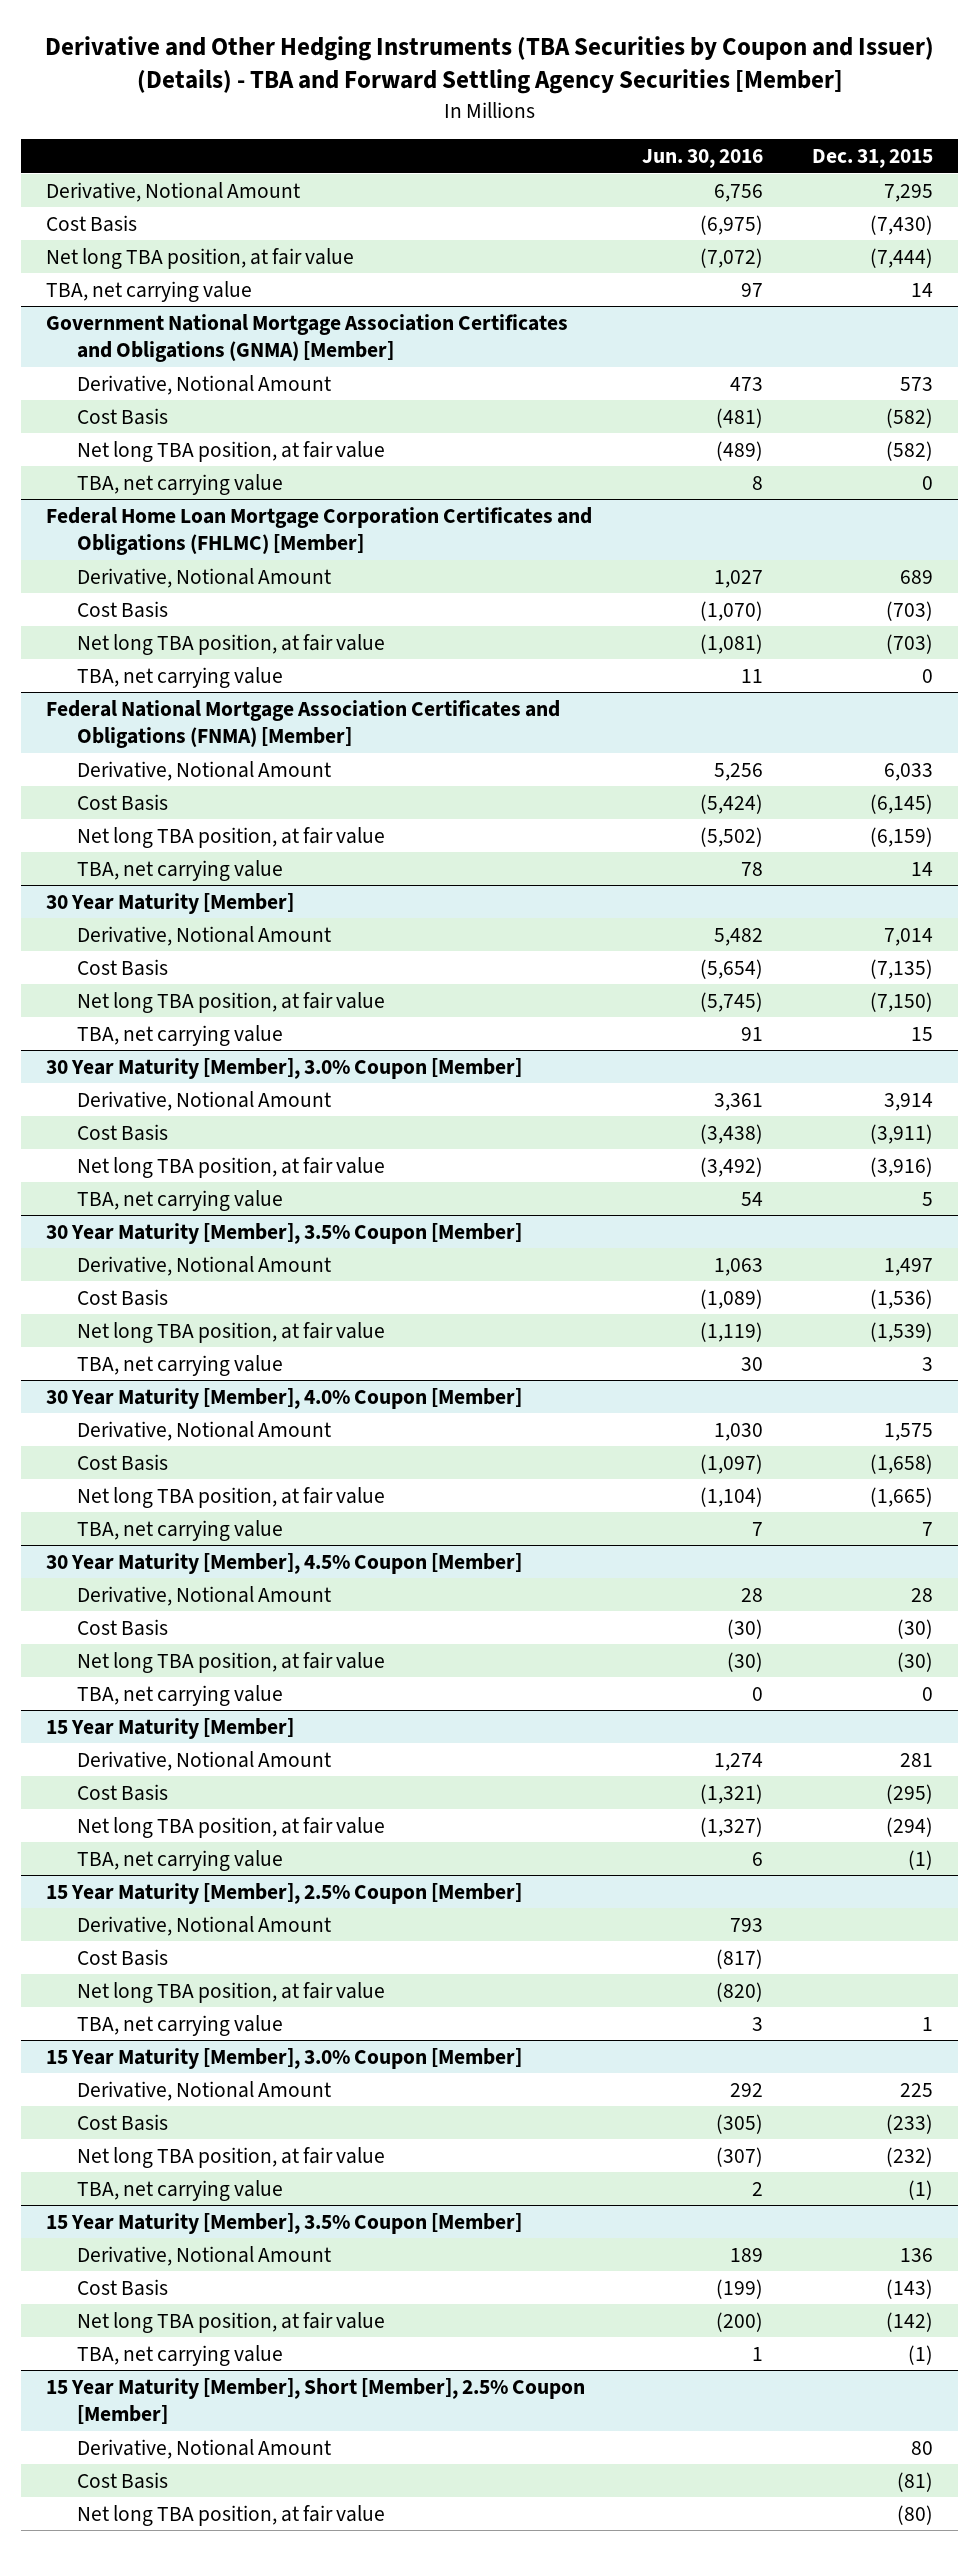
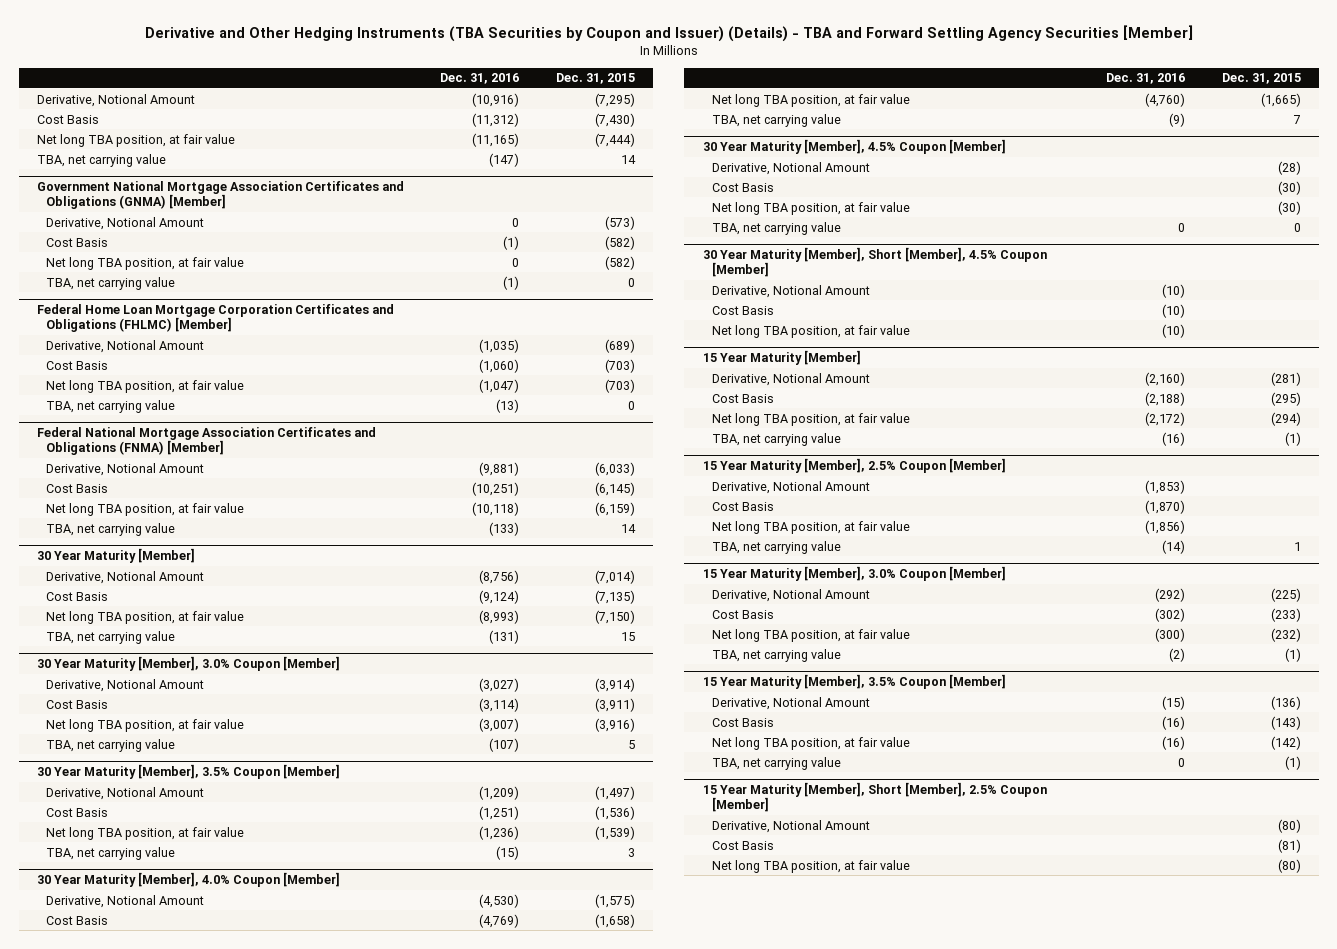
- | Jun. 30, 2016 | Dec. 31, 2015
+ | Dec. 31, 2016 | Dec. 31, 2015
- Derivative, Notional Amount | 6,756 | 7,295
+ Derivative, Notional Amount | (10,916) | (7,295)
@ Government National Mortgage Association Certificates and Obligations (GNMA) [Member]
- Derivative, Notional Amount | 473 | 573
+ Derivative, Notional Amount | 0 | (573)
@ Federal Home Loan Mortgage Corporation Certificates and Obligations (FHLMC) [Member]
- Derivative, Notional Amount | 1,027 | 689
+ Derivative, Notional Amount | (1,035) | (689)
@ Federal National Mortgage Association Certificates and Obligations (FNMA) [Member]
- Derivative, Notional Amount | 5,256 | 6,033
+ Derivative, Notional Amount | (9,881) | (6,033)
@ 30 Year Maturity [Member]
- Derivative, Notional Amount | 5,482 | 7,014
+ Derivative, Notional Amount | (8,756) | (7,014)
@ 30 Year Maturity [Member], 3.0% Coupon [Member]
- Derivative, Notional Amount | 3,361 | 3,914
+ Derivative, Notional Amount | (3,027) | (3,914)
@ 30 Year Maturity [Member], 3.5% Coupon [Member]
- Derivative, Notional Amount | 1,063 | 1,497
+ Derivative, Notional Amount | (1,209) | (1,497)
@ 30 Year Maturity [Member], 4.0% Coupon [Member]
- Derivative, Notional Amount | 1,030 | 1,575
+ Derivative, Notional Amount | (4,530) | (1,575)
@ 30 Year Maturity [Member], 4.5% Coupon [Member]
- Derivative, Notional Amount | 28 | 28
+ Derivative, Notional Amount | | (28)
+ 30 Year Maturity [Member], Short [Member], 4.5% Coupon [Member]
+ Derivative, Notional Amount | (10) |
+ Cost Basis | (10) |
+ Net long TBA position, at fair value | (10) |
@ 15 Year Maturity [Member]
- Derivative, Notional Amount | 1,274 | 281
+ Derivative, Notional Amount | (2,160) | (281)
@ 15 Year Maturity [Member], 3.0% Coupon [Member]
- Derivative, Notional Amount | 292 | 225
+ Derivative, Notional Amount | (292) | (225)
@ 15 Year Maturity [Member], 3.5% Coupon [Member]
- Derivative, Notional Amount | 189 | 136
+ Derivative, Notional Amount | (15) | (136)
@ 15 Year Maturity [Member], Short [Member], 2.5% Coupon [Member]
- Derivative, Notional Amount | | 80
+ Derivative, Notional Amount | | (80)

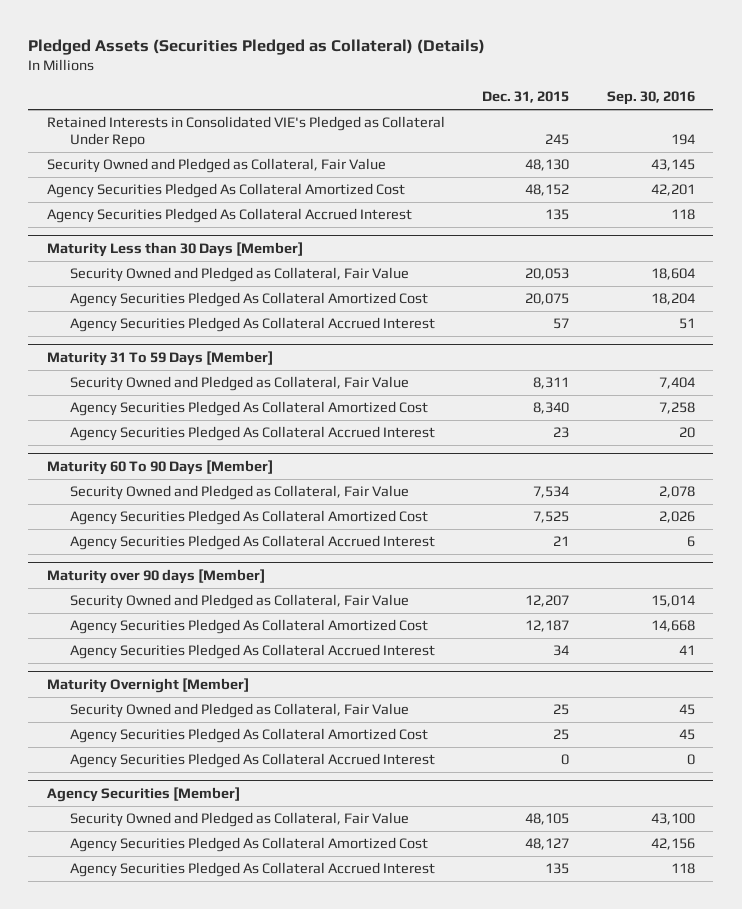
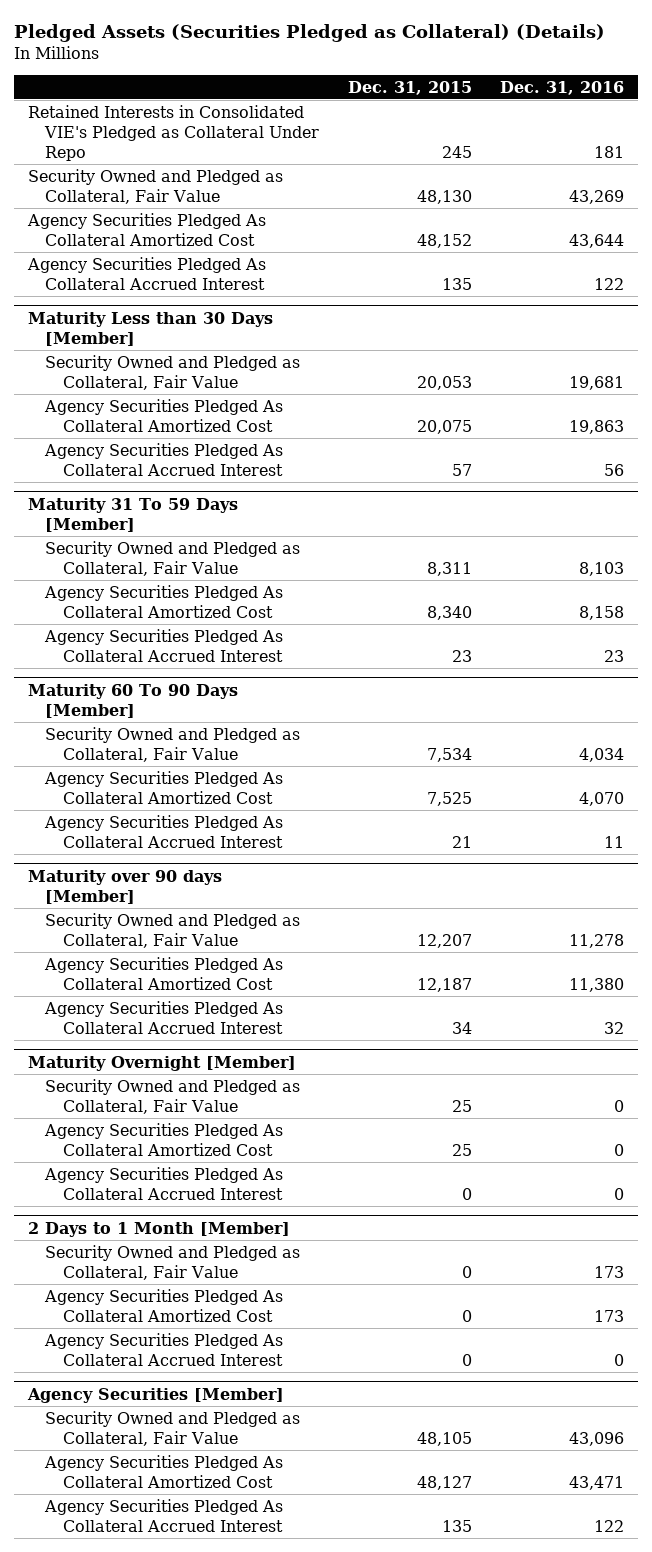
- | Dec. 31, 2015 | Sep. 30, 2016
+ | Dec. 31, 2015 | Dec. 31, 2016
+ 2 Days to 1 Month [Member]
+ Security Owned and Pledged as Collateral, Fair Value | 0 | 173
+ Agency Securities Pledged As Collateral Amortized Cost | 0 | 173
+ Agency Securities Pledged As Collateral Accrued Interest | 0 | 0

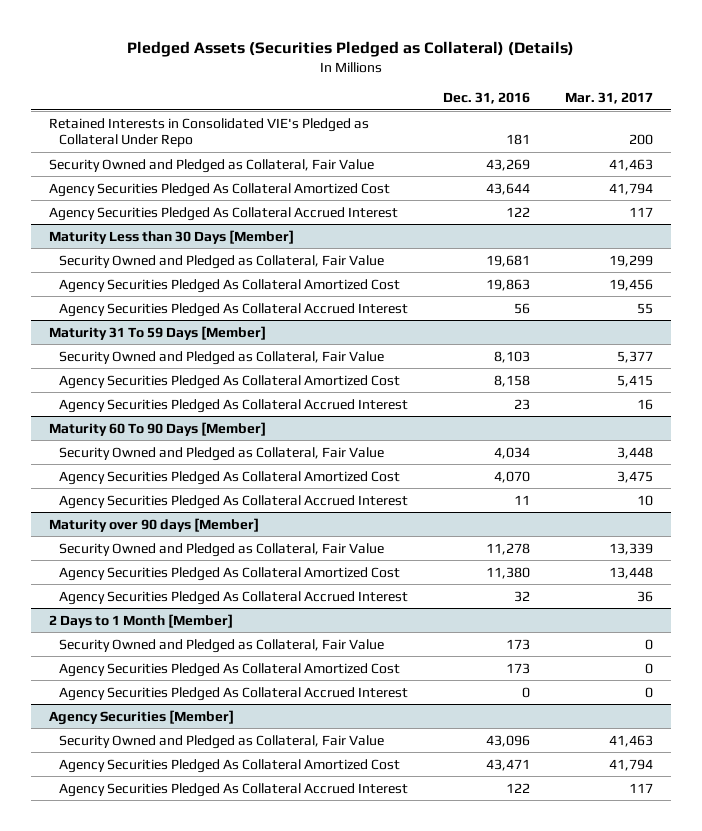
- | Dec. 31, 2015 | Dec. 31, 2016
+ | Dec. 31, 2016 | Mar. 31, 2017
- Maturity Overnight [Member]
- Security Owned and Pledged as Collateral, Fair Value | 25 | 0
- Agency Securities Pledged As Collateral Amortized Cost | 25 | 0
- Agency Securities Pledged As Collateral Accrued Interest | 0 | 0

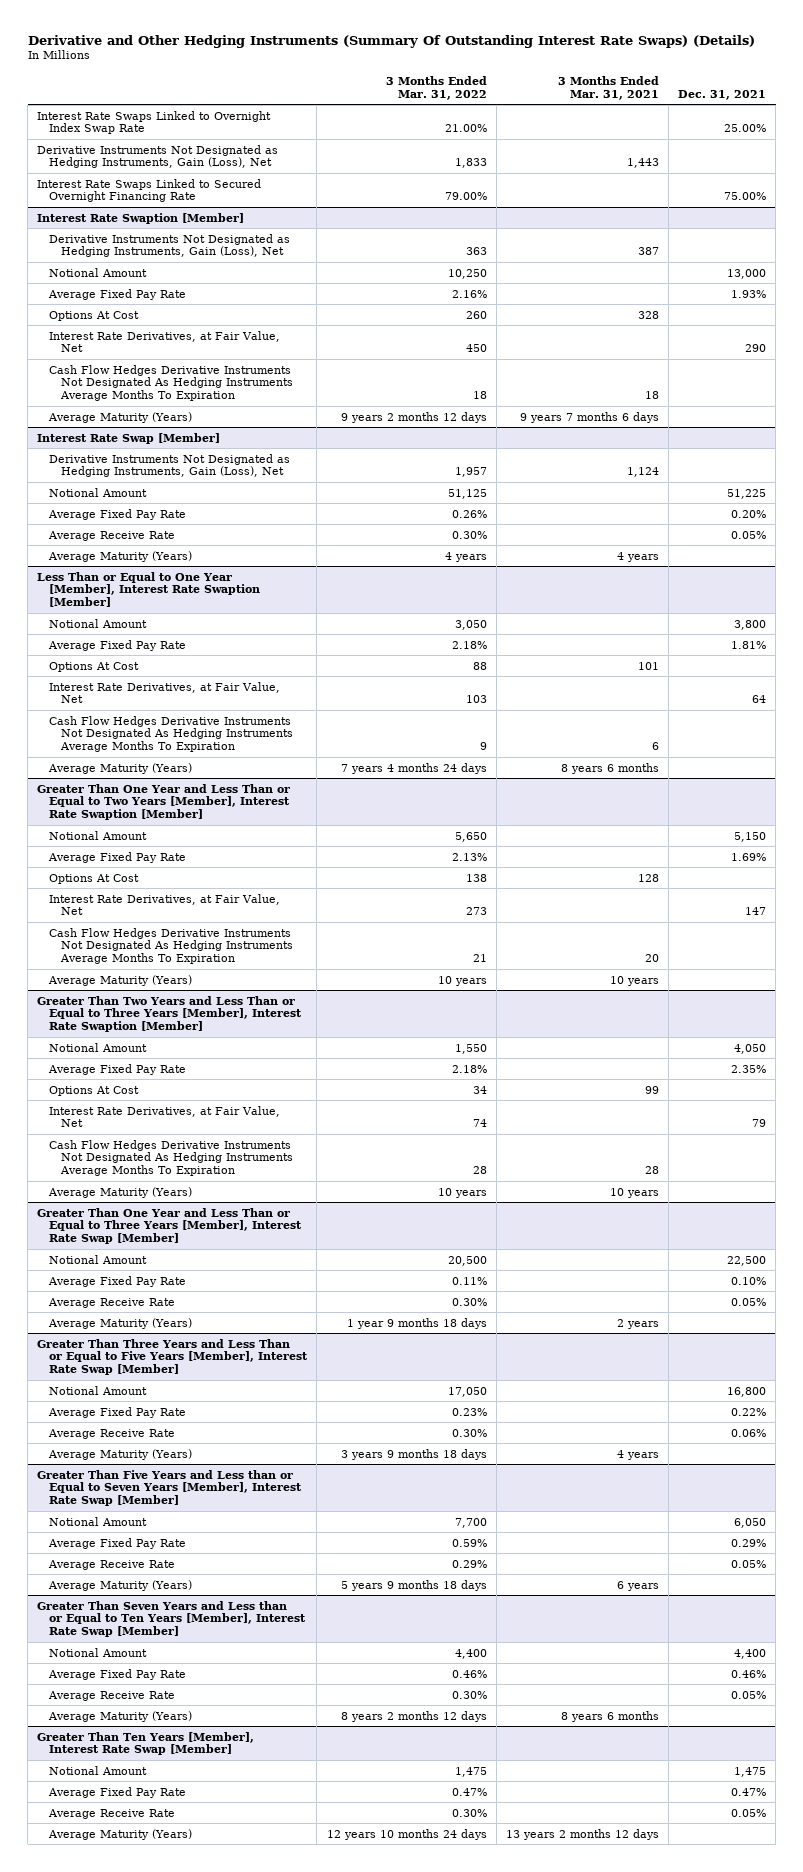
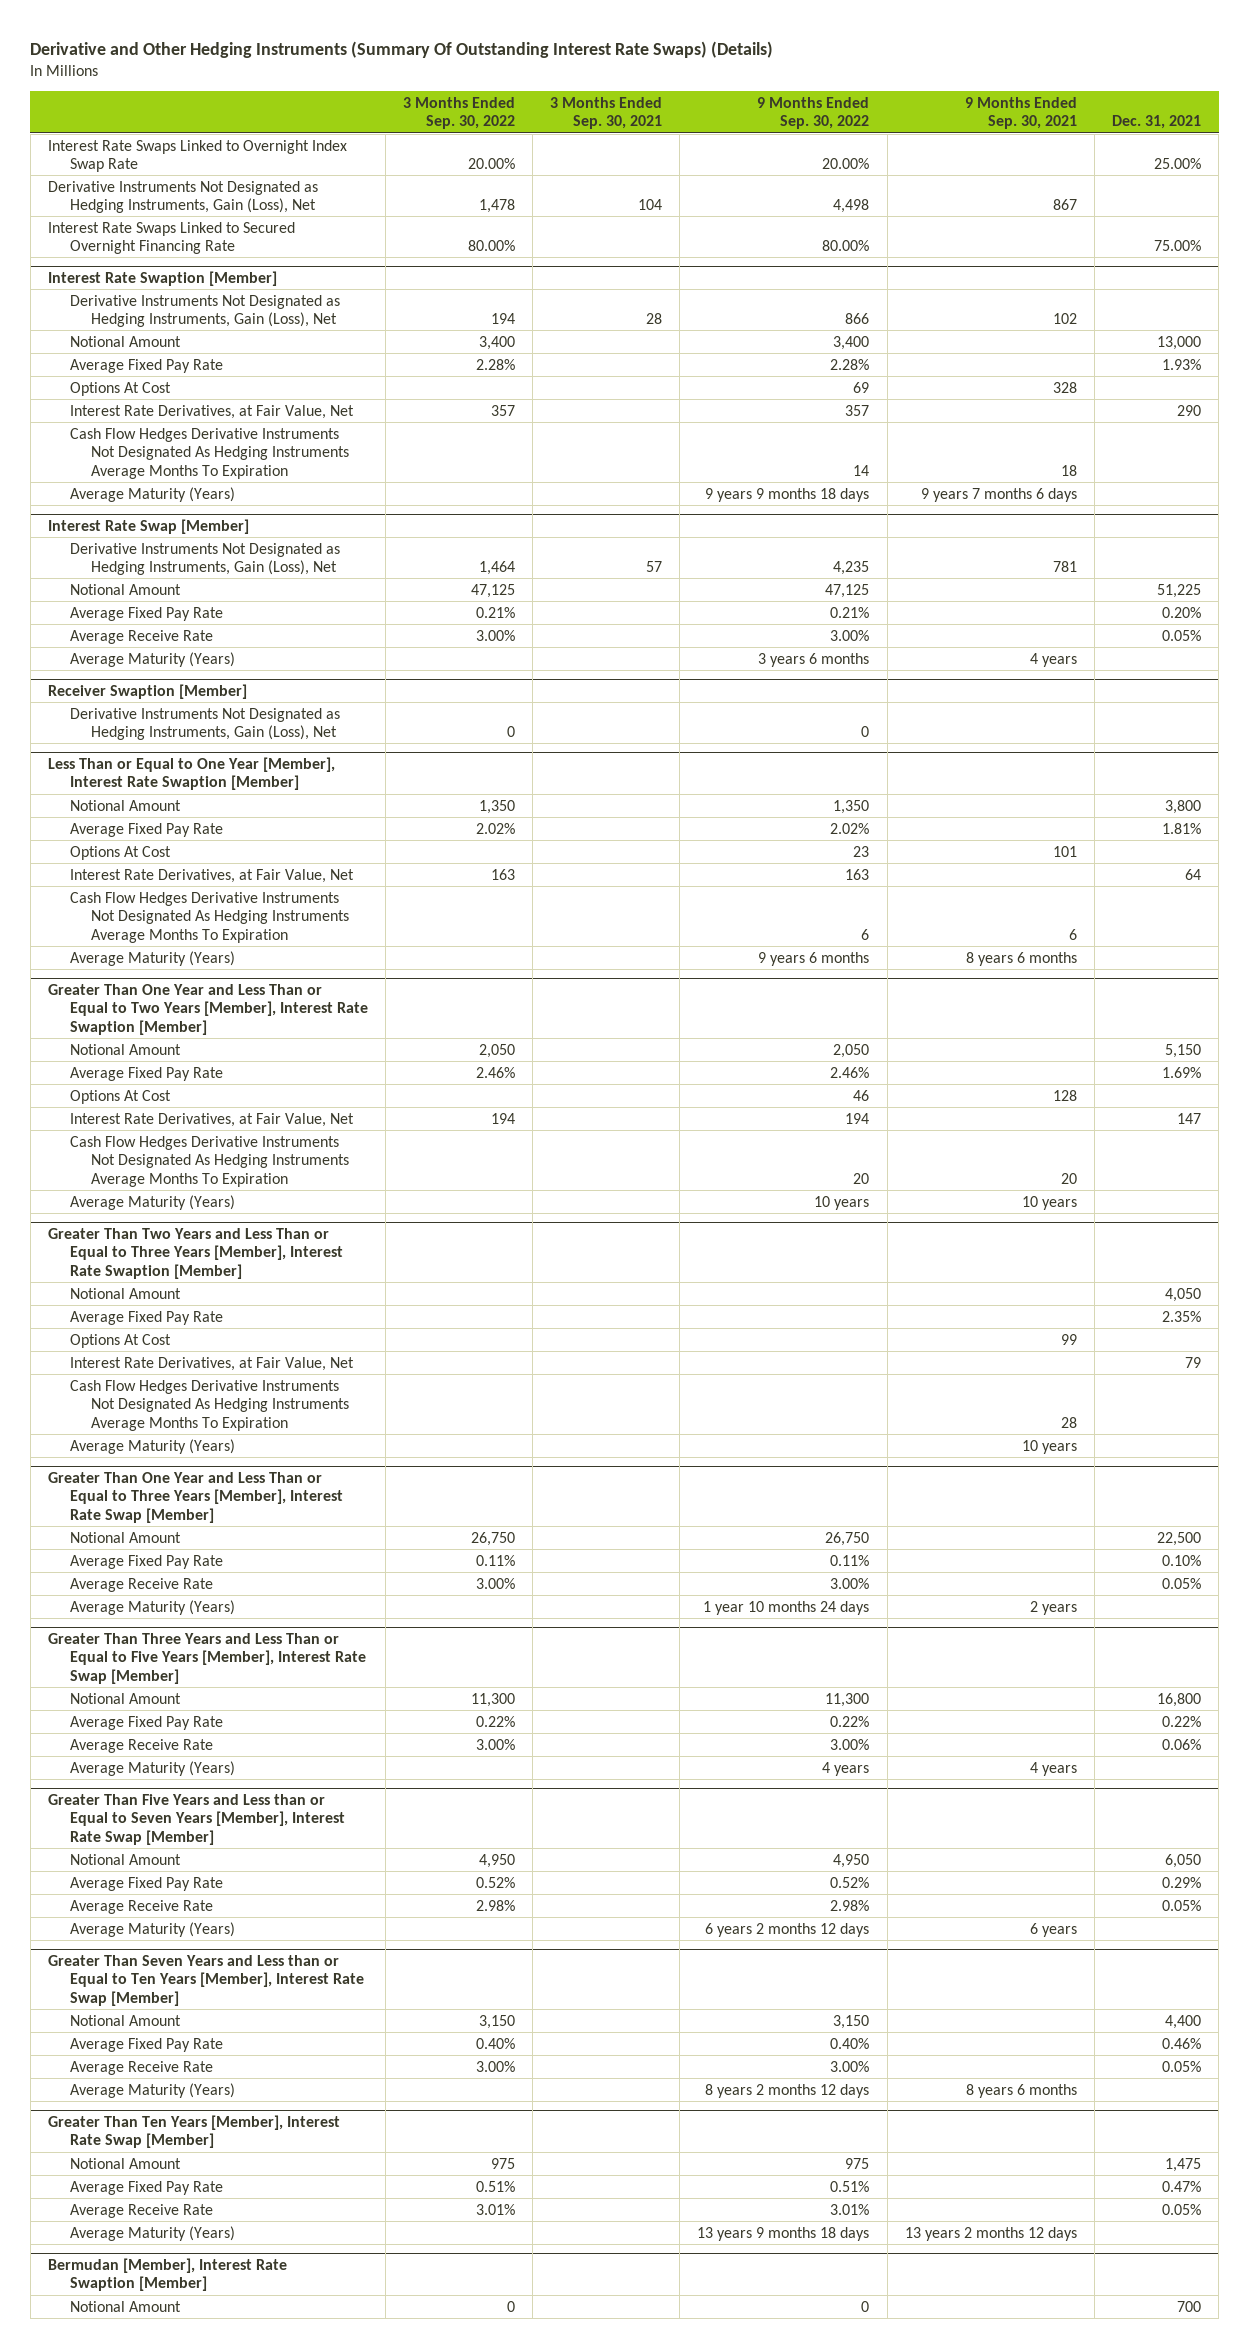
- | 3 Months Ended Mar. 31, 2022 | 3 Months Ended Mar. 31, 2021 | Dec. 31, 2021
+ | 3 Months Ended Sep. 30, 2022 | 3 Months Ended Sep. 30, 2021 | 9 Months Ended Sep. 30, 2022 | 9 Months Ended Sep. 30, 2021 | Dec. 31, 2021
+ Receiver Swaption [Member]
+ Derivative Instruments Not Designated as Hedging Instruments, Gain (Loss), Net | 0 | | 0 | |
+ Bermudan [Member], Interest Rate Swaption [Member]
+ Notional Amount | 0 | | 0 | | 700

